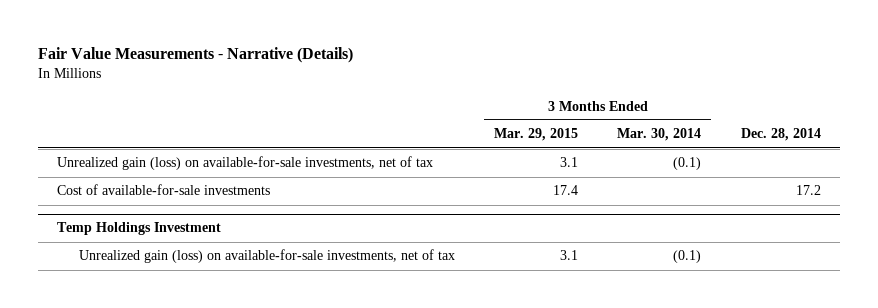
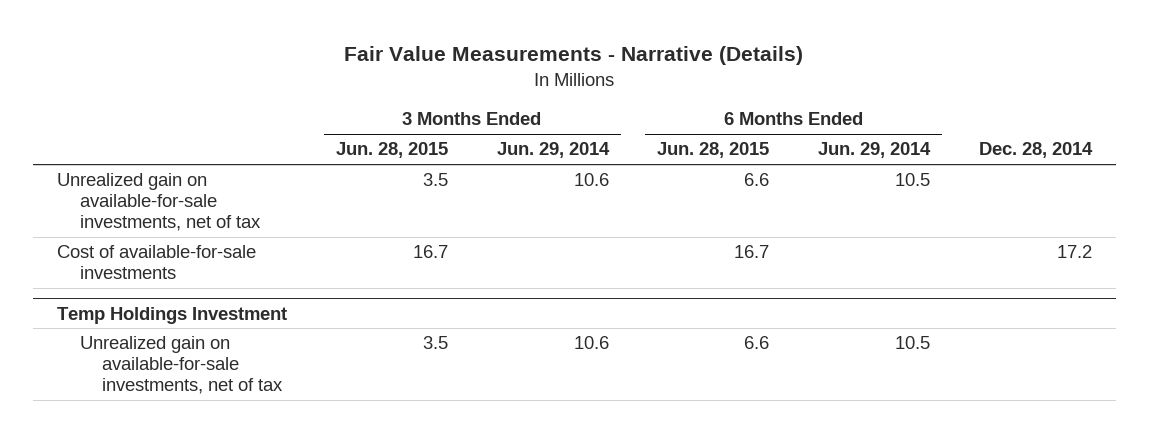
- | 3 Months Ended Mar. 29, 2015 | 3 Months Ended Mar. 30, 2014 | Dec. 28, 2014
+ | 3 Months Ended Jun. 28, 2015 | 3 Months Ended Jun. 29, 2014 | 6 Months Ended Jun. 28, 2015 | 6 Months Ended Jun. 29, 2014 | Dec. 28, 2014
- Unrealized gain (loss) on available-for-sale investments, net of tax | 3.1 | (0.1) |
+ Unrealized gain on available-for-sale investments, net of tax | 3.5 | 10.6 | 6.6 | 10.5 |
@ Temp Holdings Investment
- Unrealized gain (loss) on available-for-sale investments, net of tax | 3.1 | (0.1) |
+ Unrealized gain on available-for-sale investments, net of tax | 3.5 | 10.6 | 6.6 | 10.5 |

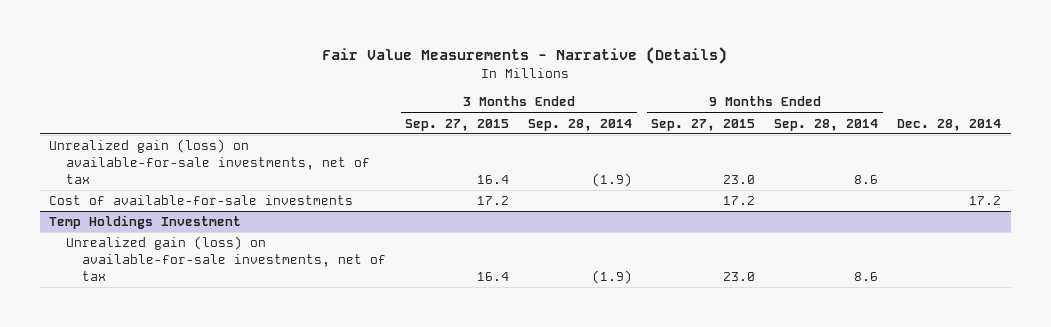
- | 3 Months Ended Jun. 28, 2015 | 3 Months Ended Jun. 29, 2014 | 6 Months Ended Jun. 28, 2015 | 6 Months Ended Jun. 29, 2014 | Dec. 28, 2014
+ | 3 Months Ended Sep. 27, 2015 | 3 Months Ended Sep. 28, 2014 | 9 Months Ended Sep. 27, 2015 | 9 Months Ended Sep. 28, 2014 | Dec. 28, 2014
- Unrealized gain on available-for-sale investments, net of tax | 3.5 | 10.6 | 6.6 | 10.5 |
+ Unrealized gain (loss) on available-for-sale investments, net of tax | 16.4 | (1.9) | 23.0 | 8.6 |
@ Temp Holdings Investment
- Unrealized gain on available-for-sale investments, net of tax | 3.5 | 10.6 | 6.6 | 10.5 |
+ Unrealized gain (loss) on available-for-sale investments, net of tax | 16.4 | (1.9) | 23.0 | 8.6 |

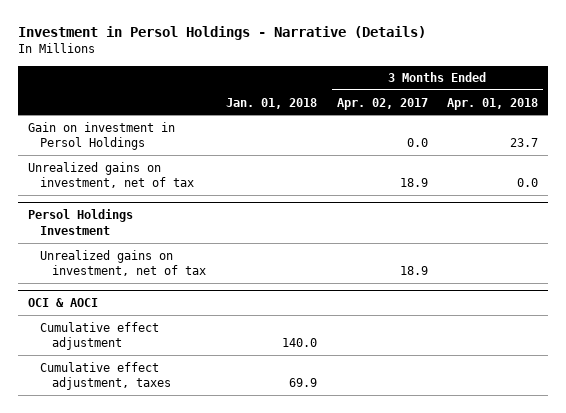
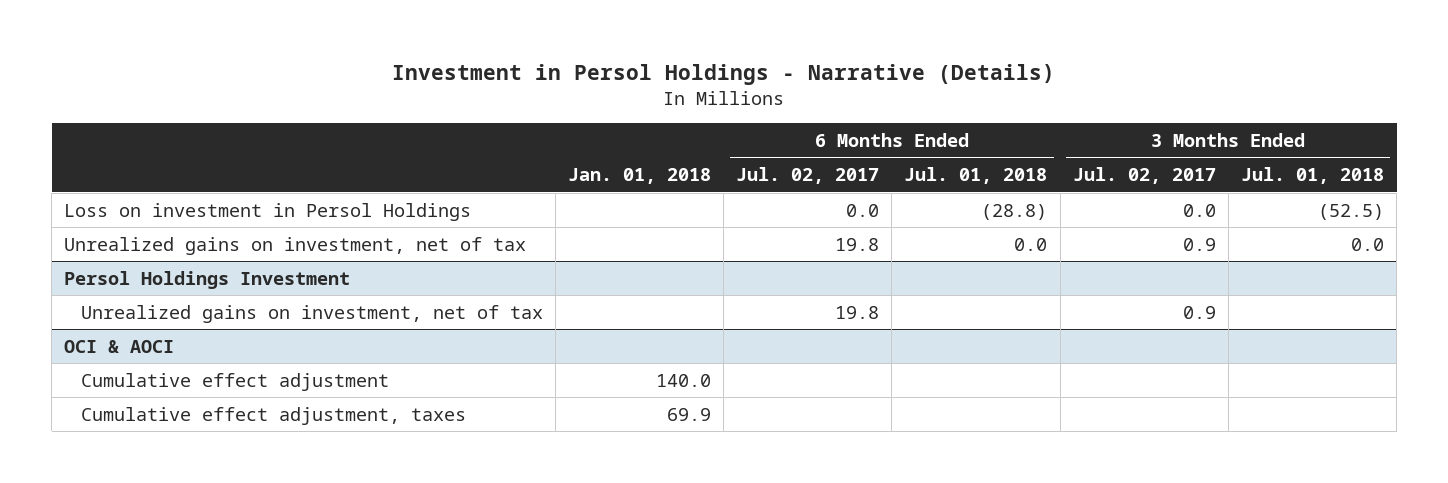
- | Jan. 01, 2018 | 3 Months Ended Apr. 02, 2017 | 3 Months Ended Apr. 01, 2018
+ | Jan. 01, 2018 | 6 Months Ended Jul. 02, 2017 | 6 Months Ended Jul. 01, 2018 | 3 Months Ended Jul. 02, 2017 | 3 Months Ended Jul. 01, 2018
- Gain on investment in Persol Holdings | | 0.0 | 23.7
+ Loss on investment in Persol Holdings | | 0.0 | (28.8) | 0.0 | (52.5)

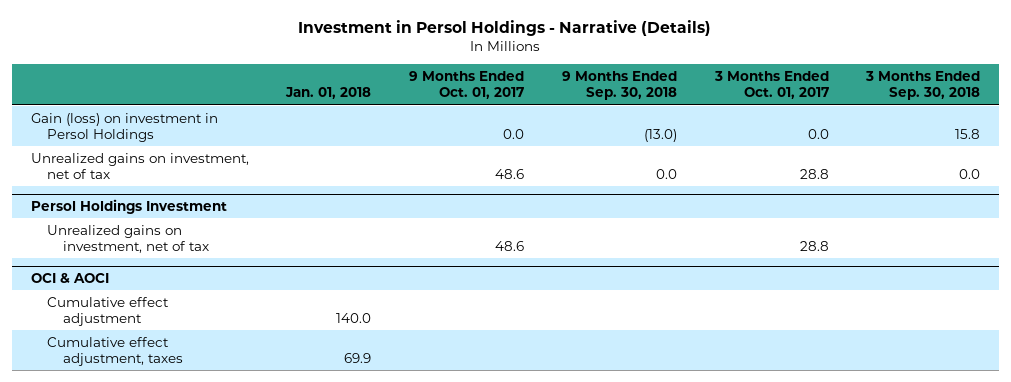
- | Jan. 01, 2018 | 6 Months Ended Jul. 02, 2017 | 6 Months Ended Jul. 01, 2018 | 3 Months Ended Jul. 02, 2017 | 3 Months Ended Jul. 01, 2018
+ | Jan. 01, 2018 | 9 Months Ended Oct. 01, 2017 | 9 Months Ended Sep. 30, 2018 | 3 Months Ended Oct. 01, 2017 | 3 Months Ended Sep. 30, 2018
- Loss on investment in Persol Holdings | | 0.0 | (28.8) | 0.0 | (52.5)
+ Gain (loss) on investment in Persol Holdings | | 0.0 | (13.0) | 0.0 | 15.8

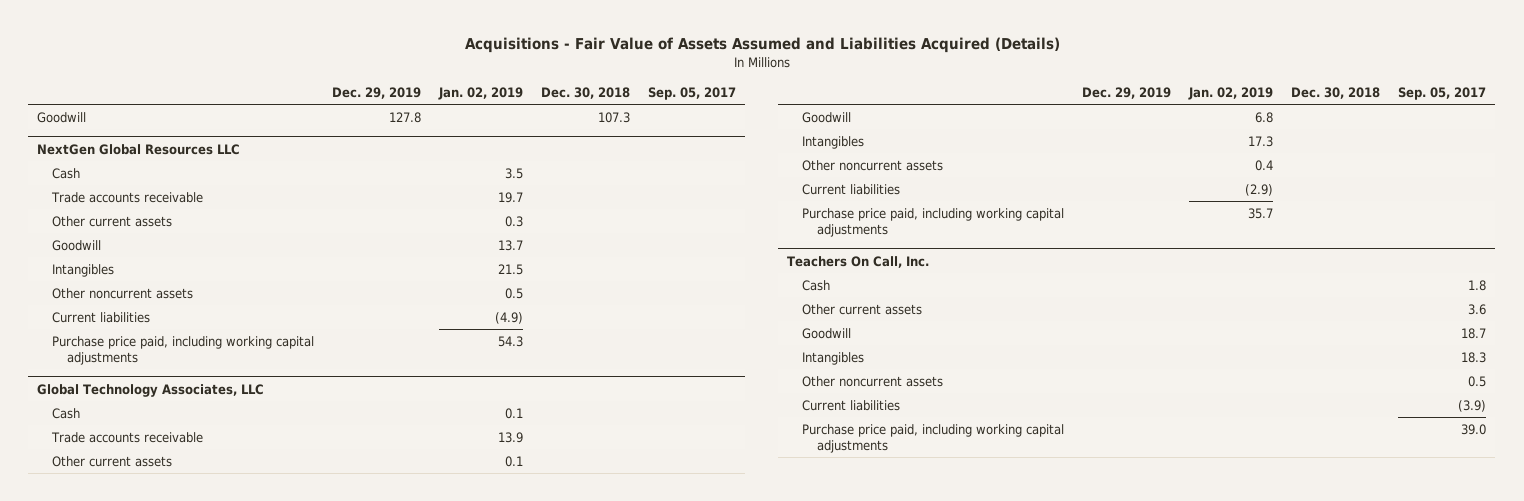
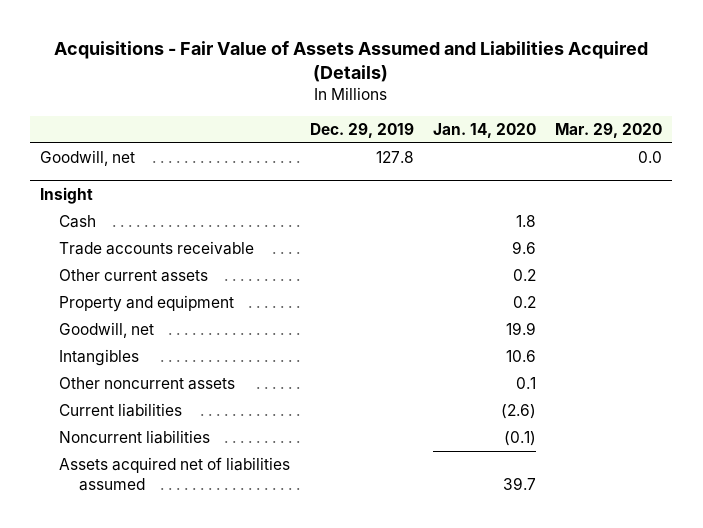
- | Dec. 29, 2019 | Jan. 02, 2019 | Dec. 30, 2018 | Sep. 05, 2017
+ | Dec. 29, 2019 | Jan. 14, 2020 | Mar. 29, 2020
- Goodwill | 127.8 | | 107.3 |
- NextGen Global Resources LLC
- Cash | | 3.5 | |
- Trade accounts receivable | | 19.7 | |
- Other current assets | | 0.3 | |
- Goodwill | | 13.7 | |
- Intangibles | | 21.5 | |
- Other noncurrent assets | | 0.5 | |
- Current liabilities | | (4.9) | |
- Purchase price paid, including working capital adjustments | | 54.3 | |
- Global Technology Associates, LLC
- Cash | | 0.1 | |
- Trade accounts receivable | | 13.9 | |
- Other current assets | | 0.1 | |
- Goodwill | | 6.8 | |
- Intangibles | | 17.3 | |
- Other noncurrent assets | | 0.4 | |
- Current liabilities | | (2.9) | |
- Purchase price paid, including working capital adjustments | | 35.7 | |
- Teachers On Call, Inc.
- Cash | | | | 1.8
- Other current assets | | | | 3.6
- Goodwill | | | | 18.7
- Intangibles | | | | 18.3
- Other noncurrent assets | | | | 0.5
- Current liabilities | | | | (3.9)
- Purchase price paid, including working capital adjustments | | | | 39.0
+ Goodwill, net | 127.8 | | 0.0
+ Insight
+ Cash | | 1.8 |
+ Trade accounts receivable | | 9.6 |
+ Other current assets | | 0.2 |
+ Property and equipment | | 0.2 |
+ Goodwill, net | | 19.9 |
+ Intangibles | | 10.6 |
+ Other noncurrent assets | | 0.1 |
+ Current liabilities | | (2.6) |
+ Noncurrent liabilities | | (0.1) |
+ Assets acquired net of liabilities assumed | | 39.7 |

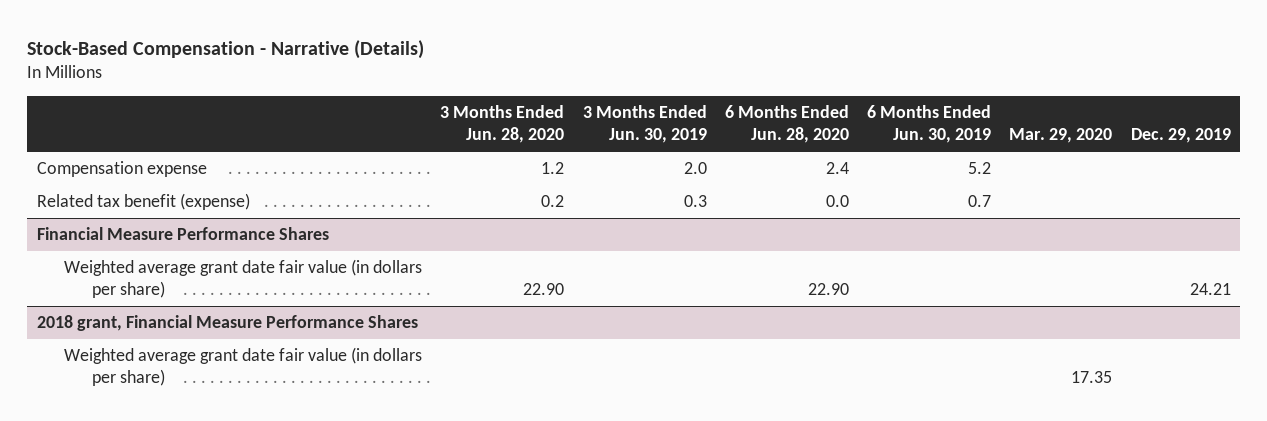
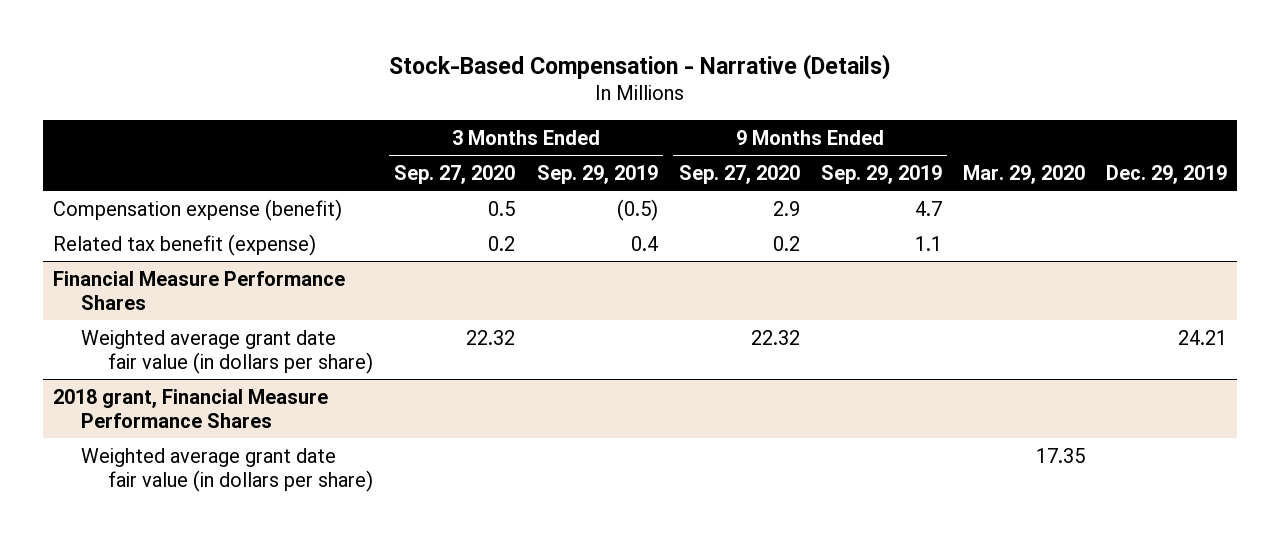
- | 3 Months Ended Jun. 28, 2020 | 3 Months Ended Jun. 30, 2019 | 6 Months Ended Jun. 28, 2020 | 6 Months Ended Jun. 30, 2019 | Mar. 29, 2020 | Dec. 29, 2019
+ | 3 Months Ended Sep. 27, 2020 | 3 Months Ended Sep. 29, 2019 | 9 Months Ended Sep. 27, 2020 | 9 Months Ended Sep. 29, 2019 | Mar. 29, 2020 | Dec. 29, 2019
- Compensation expense | 1.2 | 2.0 | 2.4 | 5.2 | |
+ Compensation expense (benefit) | 0.5 | (0.5) | 2.9 | 4.7 | |

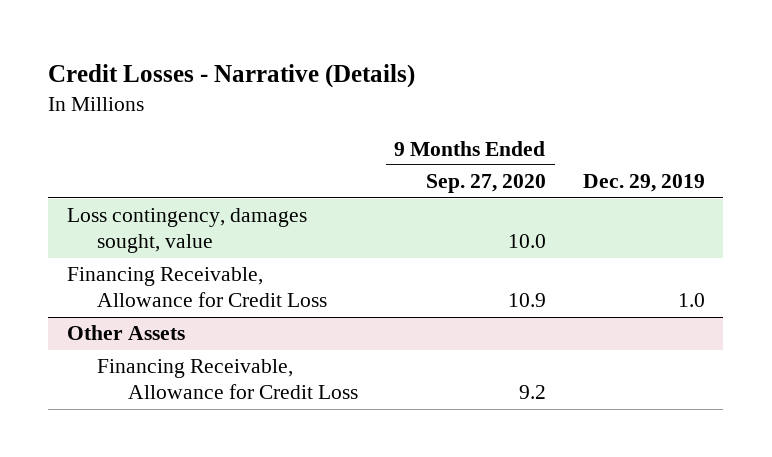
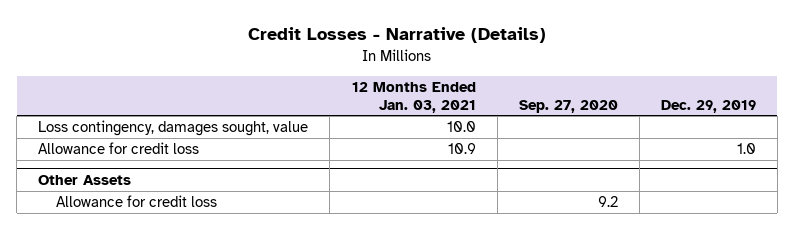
- | 9 Months Ended Sep. 27, 2020 | Dec. 29, 2019
+ | 12 Months Ended Jan. 03, 2021 | Sep. 27, 2020 | Dec. 29, 2019
- Financing Receivable, Allowance for Credit Loss | 10.9 | 1.0
+ Allowance for credit loss | 10.9 | | 1.0
@ Other Assets
- Financing Receivable, Allowance for Credit Loss | 9.2 |
+ Allowance for credit loss | | 9.2 |

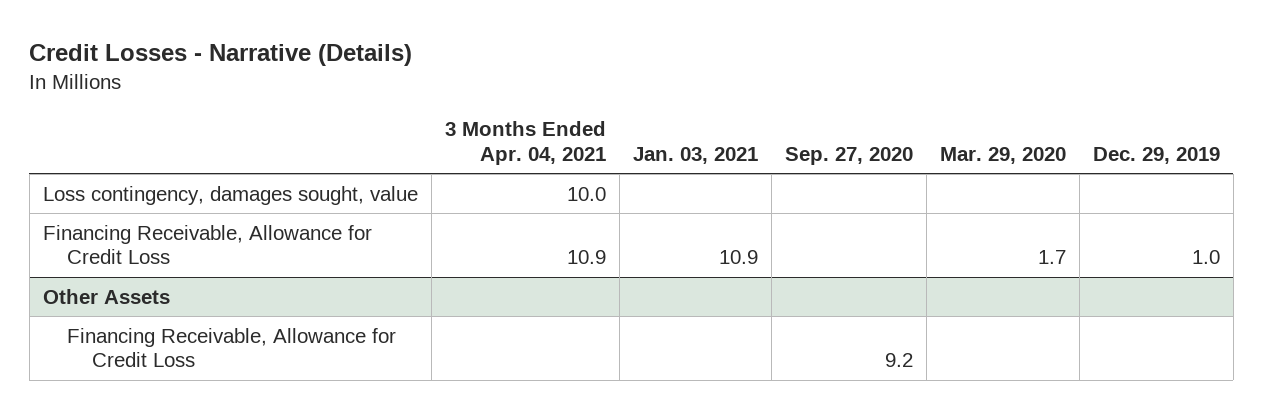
- | 12 Months Ended Jan. 03, 2021 | Sep. 27, 2020 | Dec. 29, 2019
+ | 3 Months Ended Apr. 04, 2021 | Jan. 03, 2021 | Sep. 27, 2020 | Mar. 29, 2020 | Dec. 29, 2019
- Allowance for credit loss | 10.9 | | 1.0
+ Financing Receivable, Allowance for Credit Loss | 10.9 | 10.9 | | 1.7 | 1.0
@ Other Assets
- Allowance for credit loss | | 9.2 |
+ Financing Receivable, Allowance for Credit Loss | | | 9.2 | |

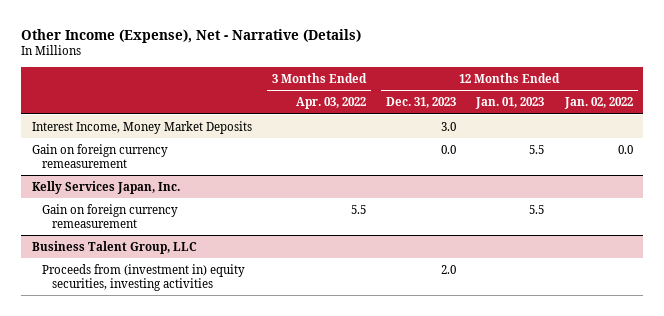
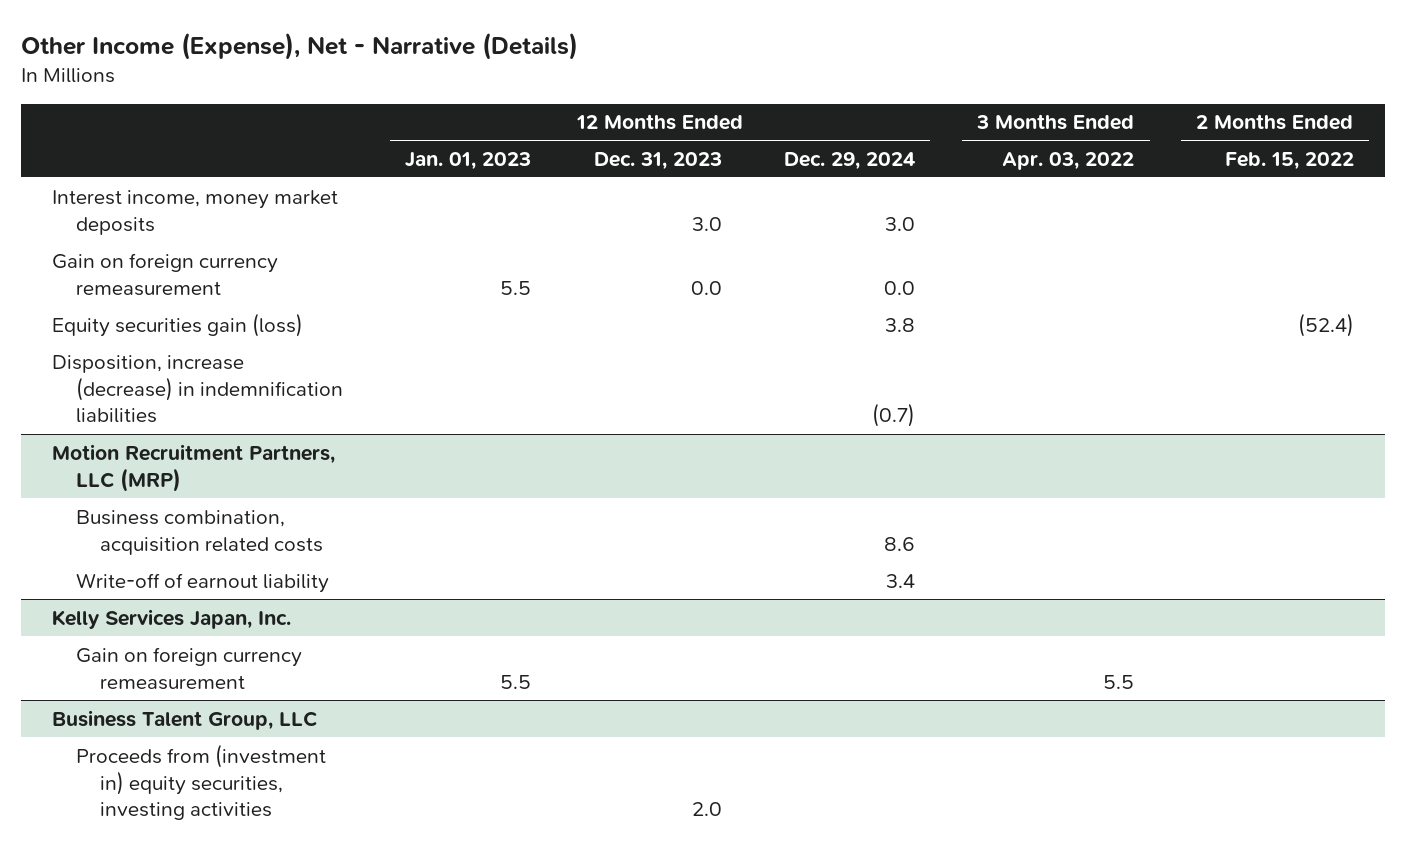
- | 3 Months Ended Apr. 03, 2022 | 12 Months Ended Dec. 31, 2023 | 12 Months Ended Jan. 01, 2023 | 12 Months Ended Jan. 02, 2022
+ | 12 Months Ended Jan. 01, 2023 | 12 Months Ended Dec. 31, 2023 | 12 Months Ended Dec. 29, 2024 | 3 Months Ended Apr. 03, 2022 | 2 Months Ended Feb. 15, 2022
- Interest Income, Money Market Deposits | | 3.0 | |
+ Interest income, money market deposits | | 3.0 | 3.0 | |
+ Equity securities gain (loss) | | | 3.8 | | (52.4)
+ Disposition, increase (decrease) in indemnification liabilities | | | (0.7) | |
+ Motion Recruitment Partners, LLC (MRP)
+ Business combination, acquisition related costs | | | 8.6 | |
+ Write-off of earnout liability | | | 3.4 | |

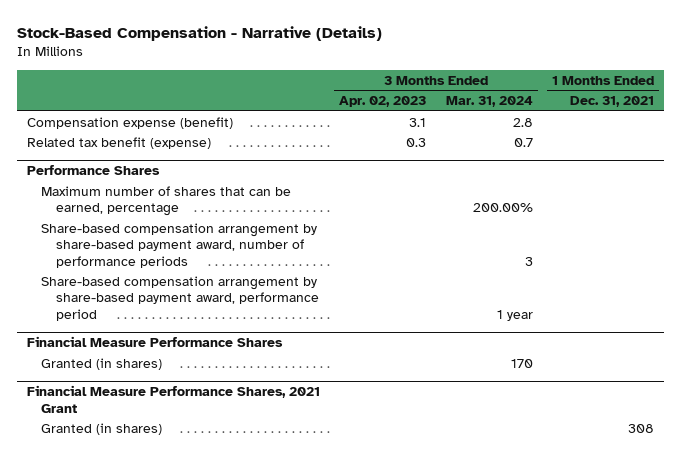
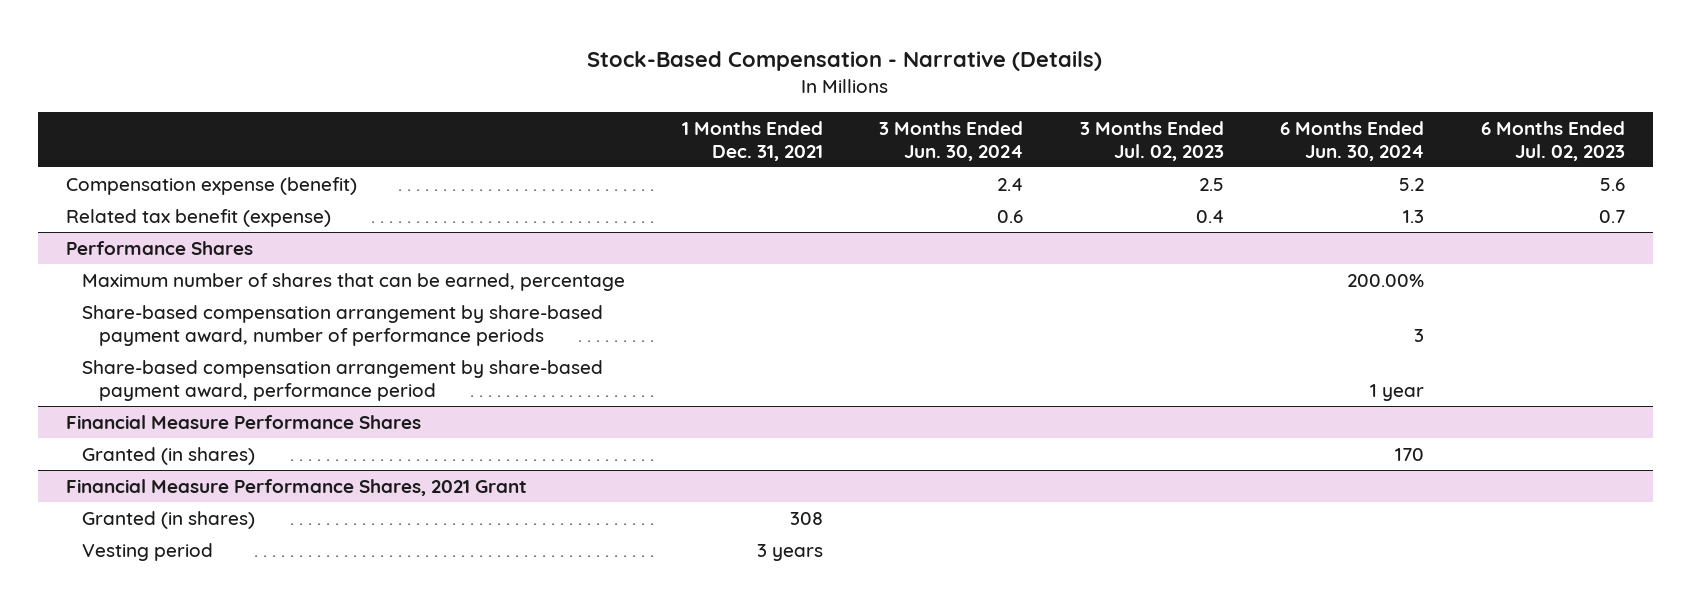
- | 3 Months Ended Apr. 02, 2023 | 3 Months Ended Mar. 31, 2024 | 1 Months Ended Dec. 31, 2021
+ | 1 Months Ended Dec. 31, 2021 | 3 Months Ended Jun. 30, 2024 | 3 Months Ended Jul. 02, 2023 | 6 Months Ended Jun. 30, 2024 | 6 Months Ended Jul. 02, 2023
@ Financial Measure Performance Shares, 2021 Grant
+ Vesting period | 3 years | | | |

